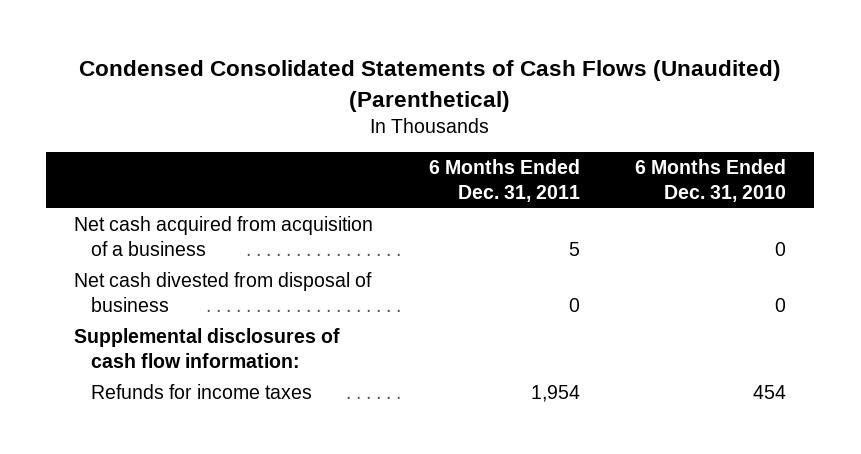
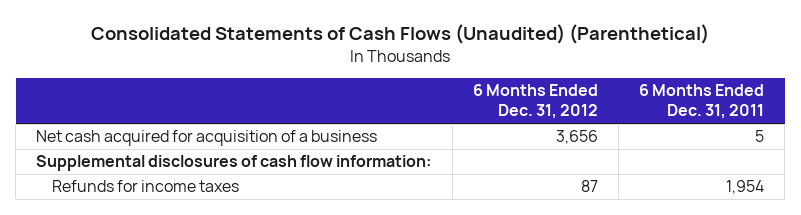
- Condensed Consolidated Statements of Cash Flows (Unaudited) (Parenthetical)
+ Consolidated Statements of Cash Flows (Unaudited) (Parenthetical)
- | 6 Months Ended Dec. 31, 2011 | 6 Months Ended Dec. 31, 2010
+ | 6 Months Ended Dec. 31, 2012 | 6 Months Ended Dec. 31, 2011
- Net cash acquired from acquisition of a business | 5 | 0
- Net cash divested from disposal of business | 0 | 0
+ Net cash acquired for acquisition of a business | 3,656 | 5

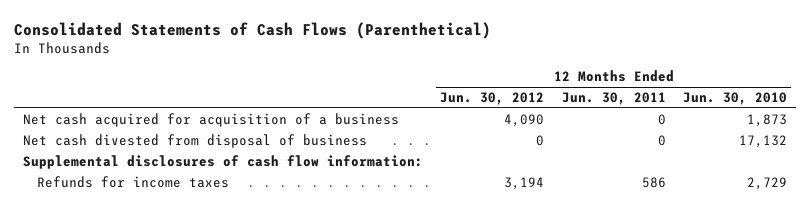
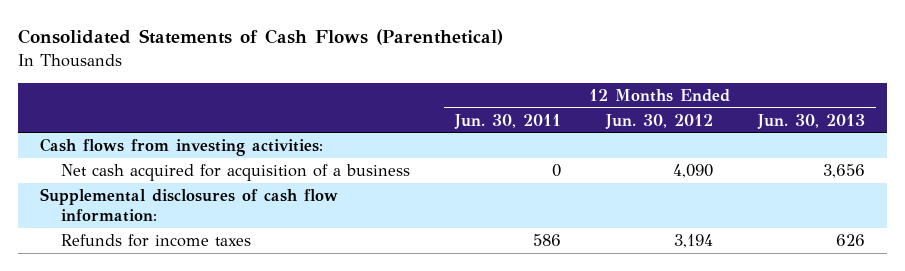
- | 12 Months Ended Jun. 30, 2012 | 12 Months Ended Jun. 30, 2011 | 12 Months Ended Jun. 30, 2010
+ | 12 Months Ended Jun. 30, 2011 | 12 Months Ended Jun. 30, 2012 | 12 Months Ended Jun. 30, 2013
+ Cash flows from investing activities:
- Net cash divested from disposal of business | 0 | 0 | 17,132

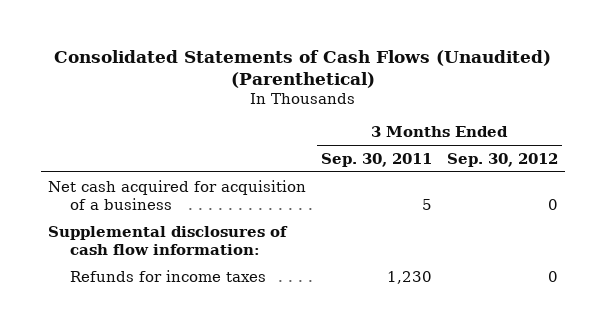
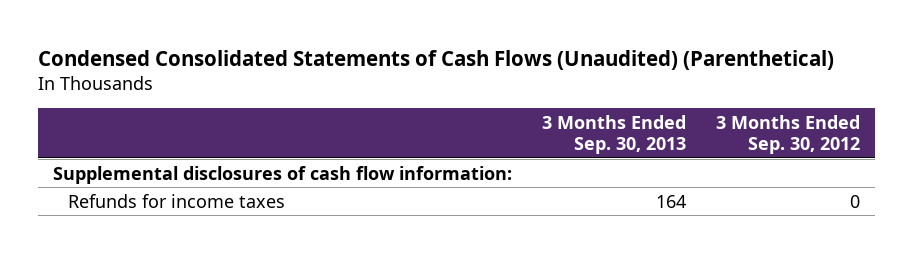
- Consolidated Statements of Cash Flows (Unaudited) (Parenthetical)
+ Condensed Consolidated Statements of Cash Flows (Unaudited) (Parenthetical)
- | 3 Months Ended Sep. 30, 2011 | 3 Months Ended Sep. 30, 2012
+ | 3 Months Ended Sep. 30, 2013 | 3 Months Ended Sep. 30, 2012
- Net cash acquired for acquisition of a business | 5 | 0

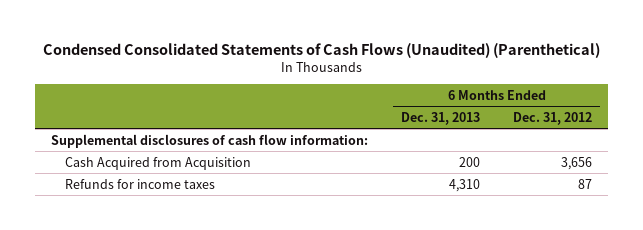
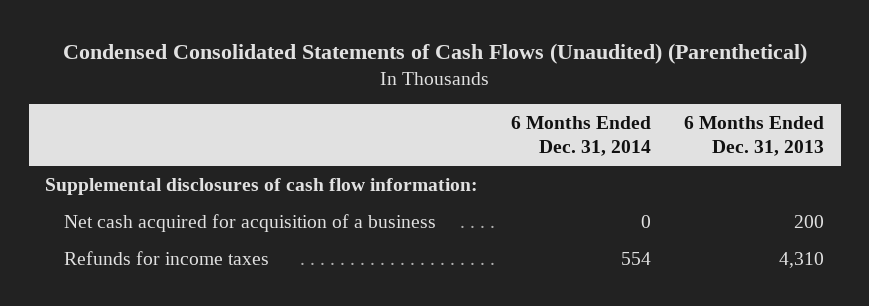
- | 6 Months Ended Dec. 31, 2013 | 6 Months Ended Dec. 31, 2012
+ | 6 Months Ended Dec. 31, 2014 | 6 Months Ended Dec. 31, 2013
- Cash Acquired from Acquisition | 200 | 3,656
+ Net cash acquired for acquisition of a business | 0 | 200

